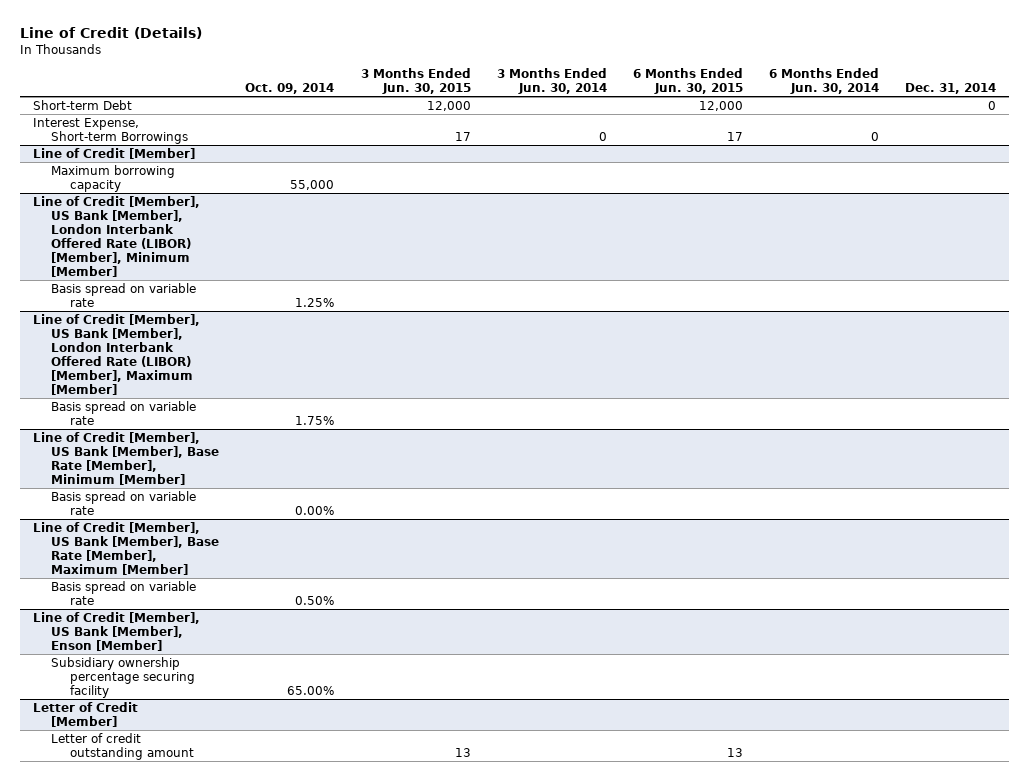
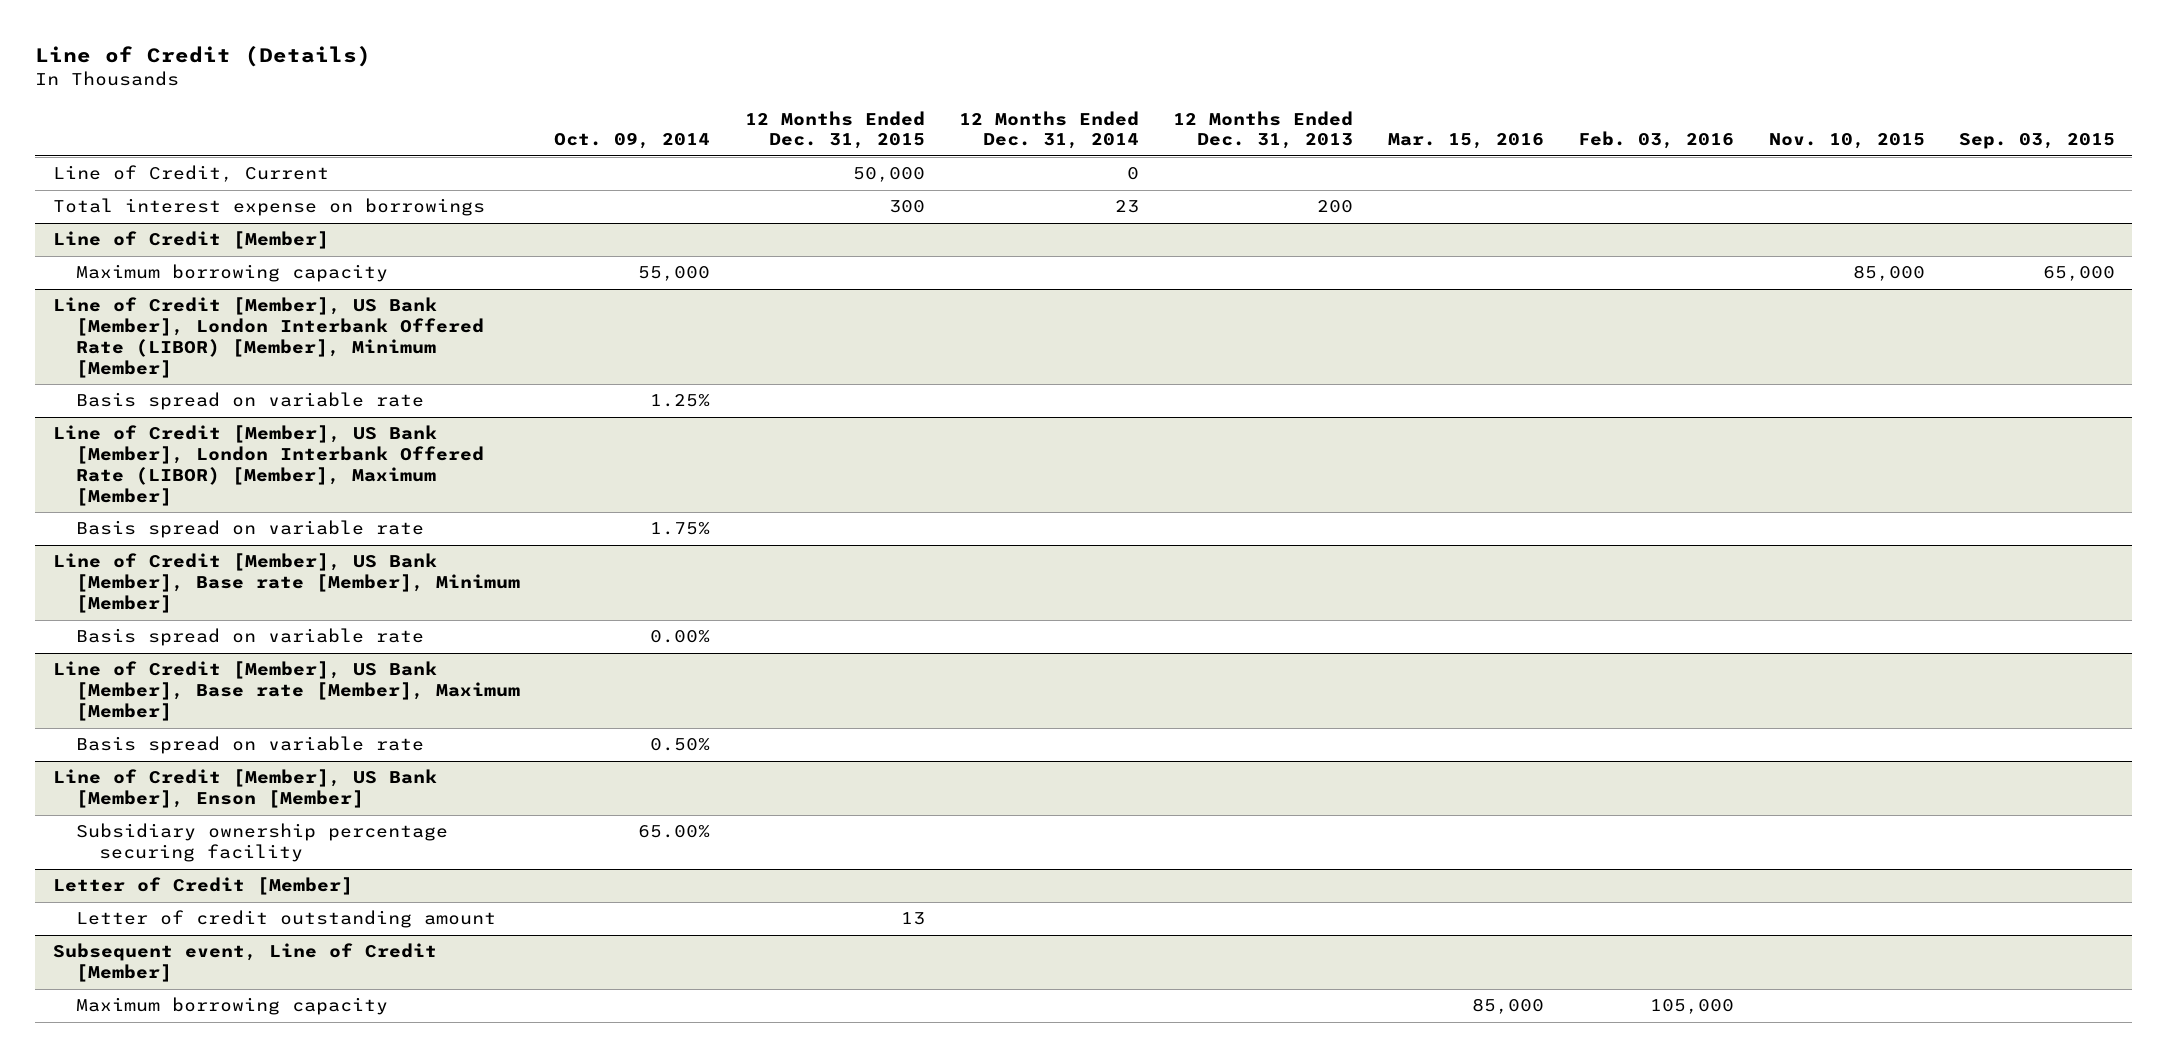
- | Oct. 09, 2014 | 3 Months Ended Jun. 30, 2015 | 3 Months Ended Jun. 30, 2014 | 6 Months Ended Jun. 30, 2015 | 6 Months Ended Jun. 30, 2014 | Dec. 31, 2014
+ | Oct. 09, 2014 | 12 Months Ended Dec. 31, 2015 | 12 Months Ended Dec. 31, 2014 | 12 Months Ended Dec. 31, 2013 | Mar. 15, 2016 | Feb. 03, 2016 | Nov. 10, 2015 | Sep. 03, 2015
- Short-term Debt | | 12,000 | | 12,000 | | 0
- Interest Expense, Short-term Borrowings | | 17 | 0 | 17 | 0 |
+ Line of Credit, Current | | 50,000 | 0 | | | | |
+ Total interest expense on borrowings | | 300 | 23 | 200 | | | |
- Line of Credit [Member], US Bank [Member], Base Rate [Member], Minimum [Member]
+ Line of Credit [Member], US Bank [Member], Base rate [Member], Minimum [Member]
- Line of Credit [Member], US Bank [Member], Base Rate [Member], Maximum [Member]
+ Line of Credit [Member], US Bank [Member], Base rate [Member], Maximum [Member]
+ Subsequent event, Line of Credit [Member]
+ Maximum borrowing capacity | | | | | 85,000 | 105,000 | |

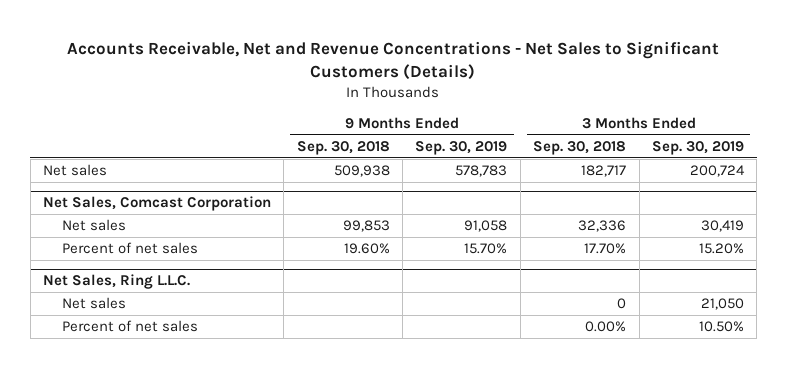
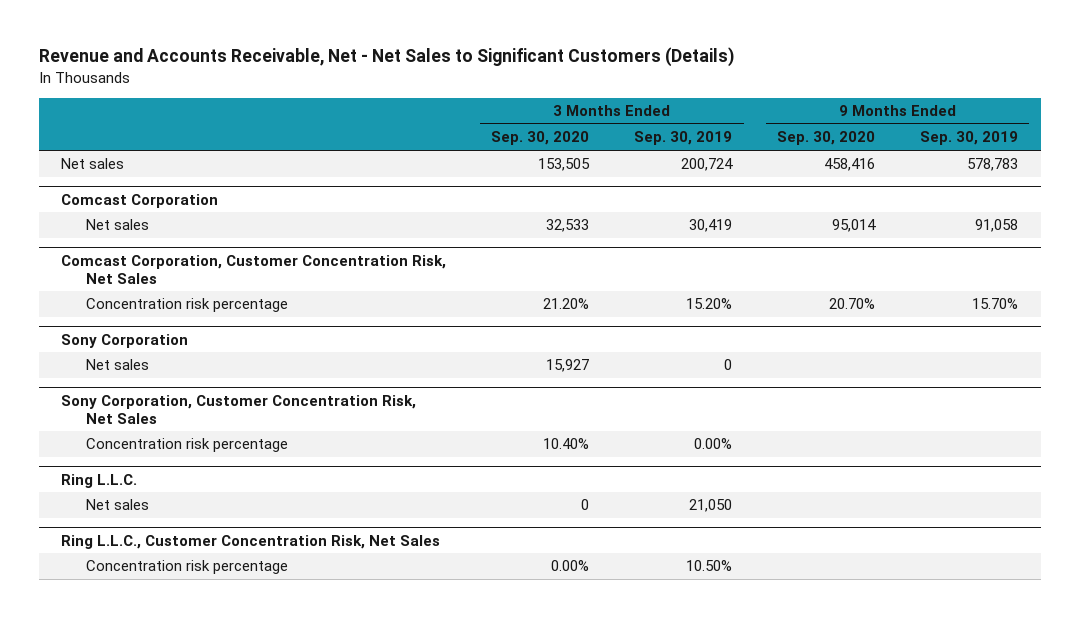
- Accounts Receivable, Net and Revenue Concentrations - Net Sales to Significant Customers (Details)
+ Revenue and Accounts Receivable, Net - Net Sales to Significant Customers (Details)
- | 9 Months Ended Sep. 30, 2018 | 9 Months Ended Sep. 30, 2019 | 3 Months Ended Sep. 30, 2018 | 3 Months Ended Sep. 30, 2019
+ | 3 Months Ended Sep. 30, 2020 | 3 Months Ended Sep. 30, 2019 | 9 Months Ended Sep. 30, 2020 | 9 Months Ended Sep. 30, 2019
- Net Sales, Comcast Corporation
+ Comcast Corporation
- Percent of net sales | 19.60% | 15.70% | 17.70% | 15.20%
- Net Sales, Ring L.L.C.
+ Comcast Corporation, Customer Concentration Risk, Net Sales
+ Concentration risk percentage | 21.20% | 15.20% | 20.70% | 15.70%
+ Sony Corporation
+ Net sales | 15,927 | 0 | |
+ Sony Corporation, Customer Concentration Risk, Net Sales
+ Concentration risk percentage | 10.40% | 0.00% | |
+ Ring L.L.C.
- Percent of net sales | | | 0.00% | 10.50%
+ Ring L.L.C., Customer Concentration Risk, Net Sales
+ Concentration risk percentage | 0.00% | 10.50% | |

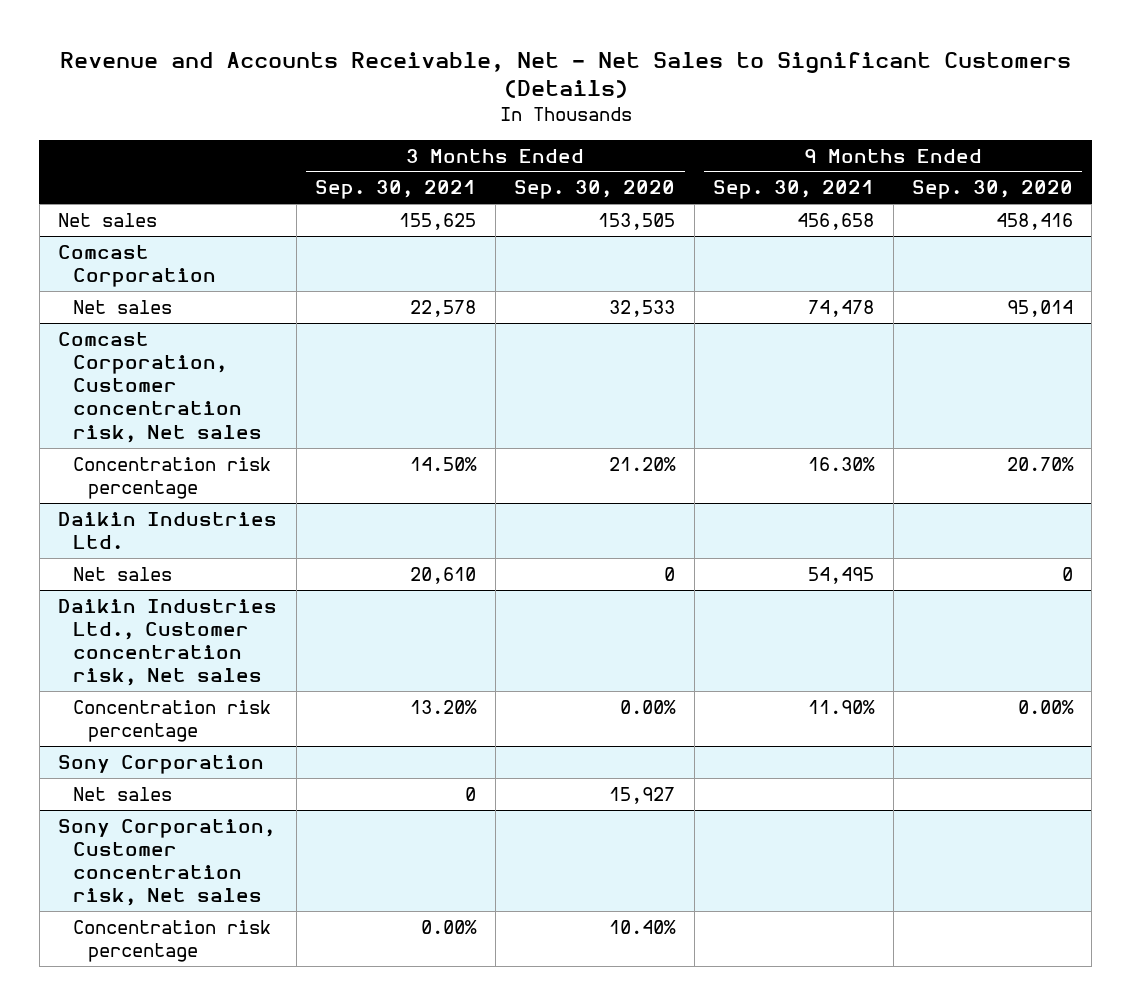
- | 3 Months Ended Sep. 30, 2020 | 3 Months Ended Sep. 30, 2019 | 9 Months Ended Sep. 30, 2020 | 9 Months Ended Sep. 30, 2019
+ | 3 Months Ended Sep. 30, 2021 | 3 Months Ended Sep. 30, 2020 | 9 Months Ended Sep. 30, 2021 | 9 Months Ended Sep. 30, 2020
- Comcast Corporation, Customer Concentration Risk, Net Sales
+ Comcast Corporation, Customer concentration risk, Net sales
+ Daikin Industries Ltd.
+ Net sales | 20,610 | 0 | 54,495 | 0
+ Daikin Industries Ltd., Customer concentration risk, Net sales
+ Concentration risk percentage | 13.20% | 0.00% | 11.90% | 0.00%
- Sony Corporation, Customer Concentration Risk, Net Sales
+ Sony Corporation, Customer concentration risk, Net sales
- Ring L.L.C.
- Net sales | 0 | 21,050 | |
- Ring L.L.C., Customer Concentration Risk, Net Sales
- Concentration risk percentage | 0.00% | 10.50% | |

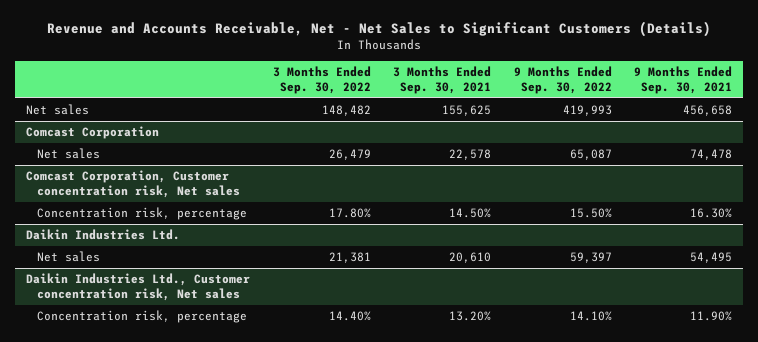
- | 3 Months Ended Sep. 30, 2021 | 3 Months Ended Sep. 30, 2020 | 9 Months Ended Sep. 30, 2021 | 9 Months Ended Sep. 30, 2020
+ | 3 Months Ended Sep. 30, 2022 | 3 Months Ended Sep. 30, 2021 | 9 Months Ended Sep. 30, 2022 | 9 Months Ended Sep. 30, 2021
@ Comcast Corporation, Customer concentration risk, Net sales
- Concentration risk percentage | 14.50% | 21.20% | 16.30% | 20.70%
+ Concentration risk, percentage | 17.80% | 14.50% | 15.50% | 16.30%
@ Daikin Industries Ltd., Customer concentration risk, Net sales
- Concentration risk percentage | 13.20% | 0.00% | 11.90% | 0.00%
- Sony Corporation
- Net sales | 0 | 15,927 | |
- Sony Corporation, Customer concentration risk, Net sales
- Concentration risk percentage | 0.00% | 10.40% | |
@ Daikin Industries Ltd., Customer concentration risk, Net sales
+ Concentration risk, percentage | 14.40% | 13.20% | 14.10% | 11.90%

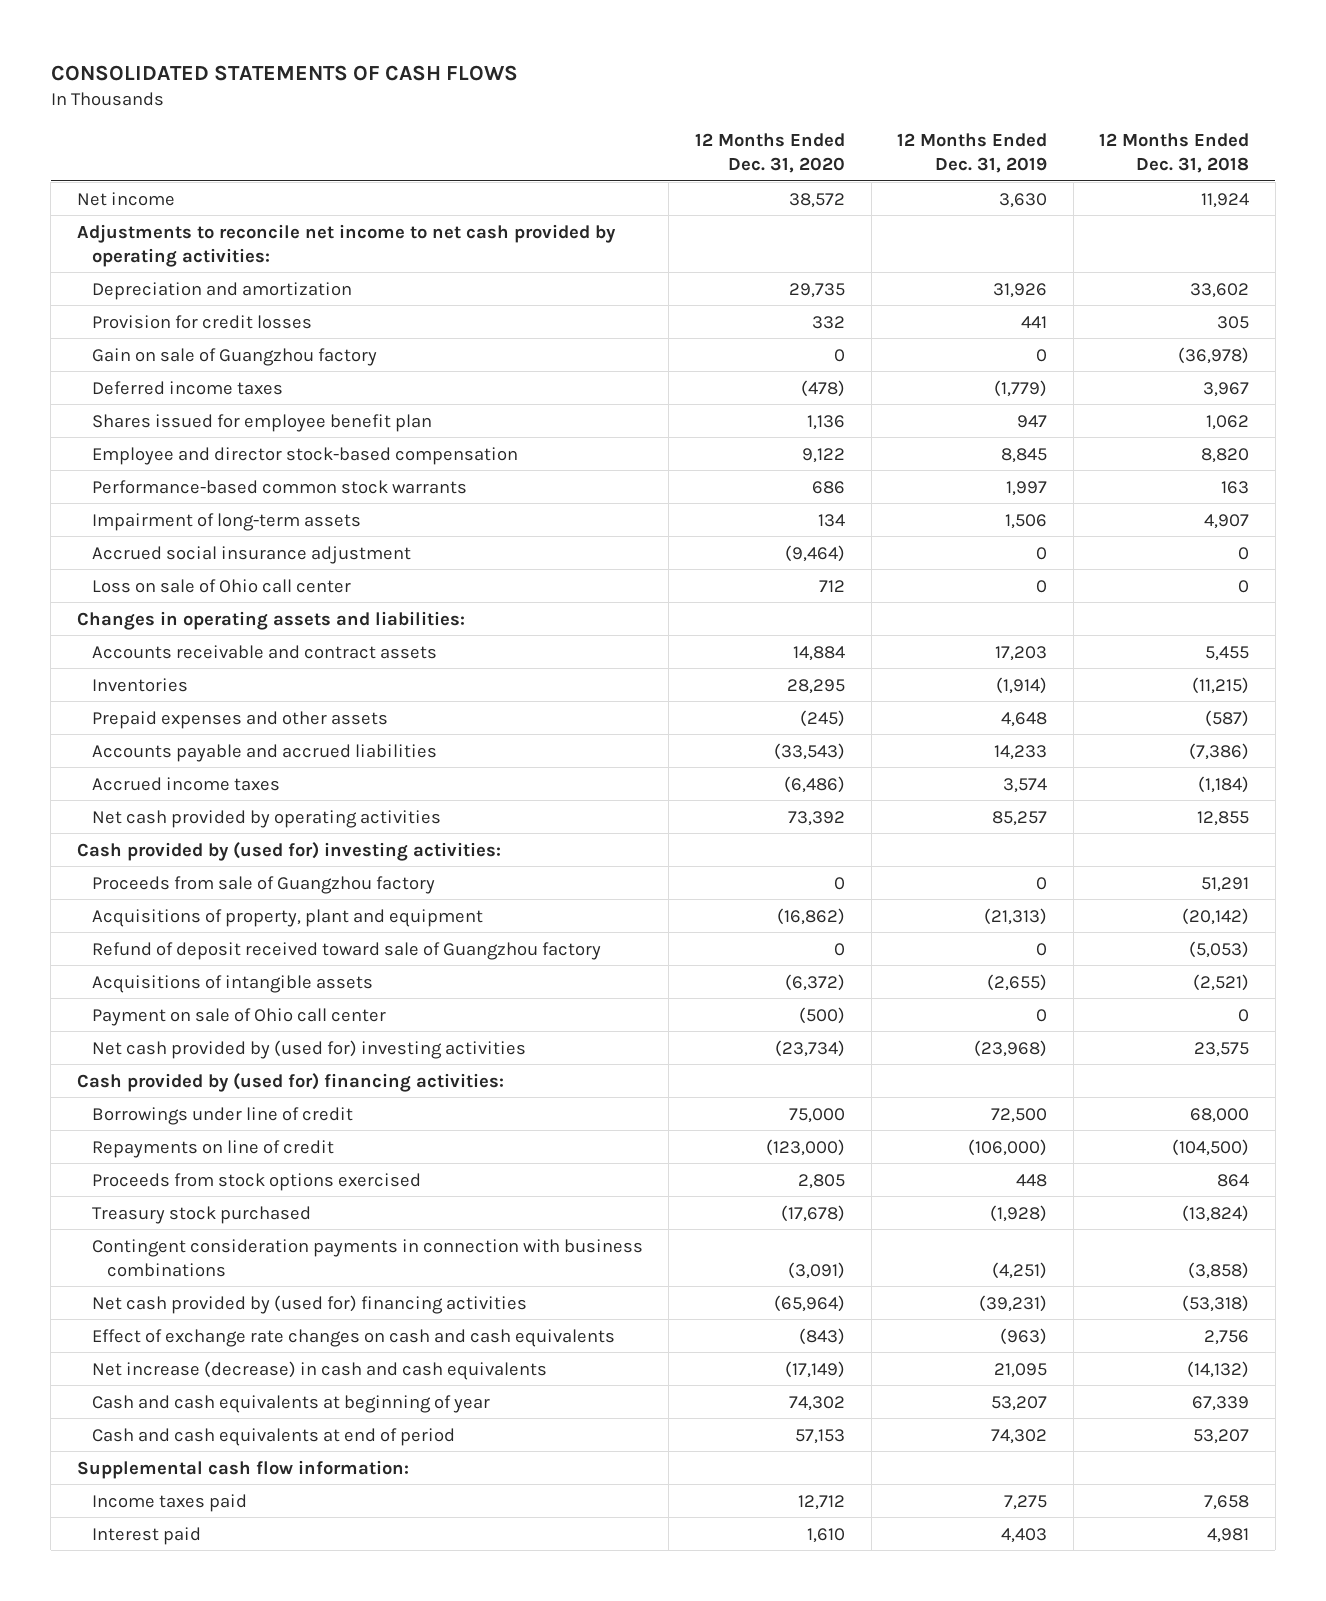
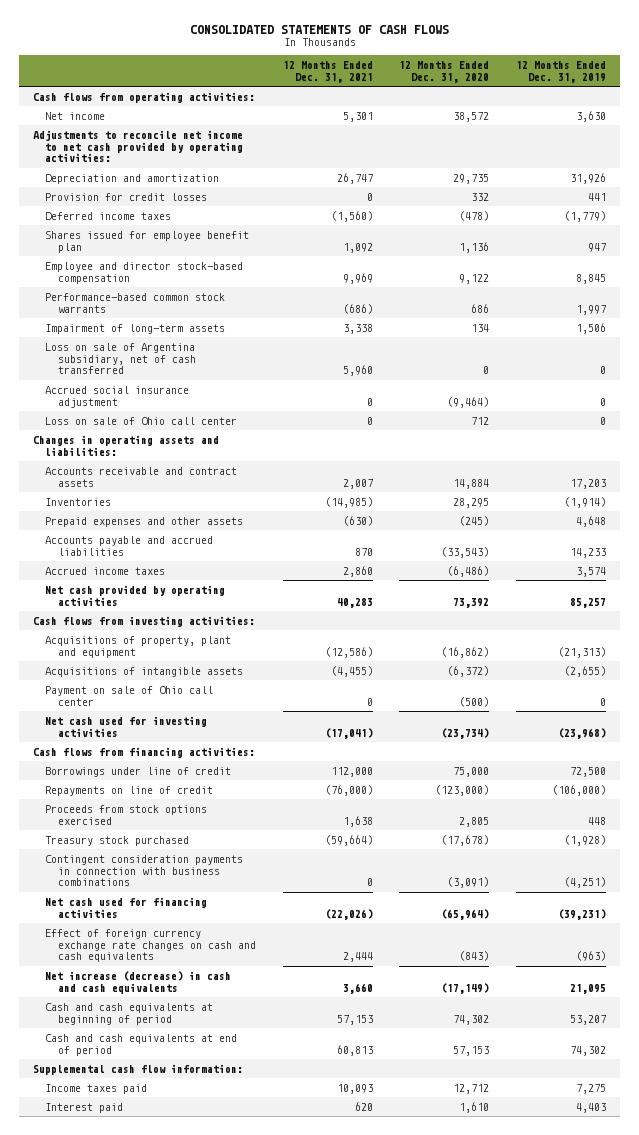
- | 12 Months Ended Dec. 31, 2020 | 12 Months Ended Dec. 31, 2019 | 12 Months Ended Dec. 31, 2018
+ | 12 Months Ended Dec. 31, 2021 | 12 Months Ended Dec. 31, 2020 | 12 Months Ended Dec. 31, 2019
+ Cash flows from operating activities:
- Gain on sale of Guangzhou factory | 0 | 0 | (36,978)
+ Loss on sale of Argentina subsidiary, net of cash transferred | 5,960 | 0 | 0
- Cash provided by (used for) investing activities:
- Proceeds from sale of Guangzhou factory | 0 | 0 | 51,291
+ Cash flows from investing activities:
- Refund of deposit received toward sale of Guangzhou factory | 0 | 0 | (5,053)
- Net cash provided by (used for) investing activities | (23,734) | (23,968) | 23,575
- Cash provided by (used for) financing activities:
+ Net cash used for investing activities | (17,041) | (23,734) | (23,968)
+ Cash flows from financing activities:
- Net cash provided by (used for) financing activities | (65,964) | (39,231) | (53,318)
- Effect of exchange rate changes on cash and cash equivalents | (843) | (963) | 2,756
+ Net cash used for financing activities | (22,026) | (65,964) | (39,231)
+ Effect of foreign currency exchange rate changes on cash and cash equivalents | 2,444 | (843) | (963)
- Cash and cash equivalents at beginning of year | 74,302 | 53,207 | 67,339
+ Cash and cash equivalents at beginning of period | 57,153 | 74,302 | 53,207

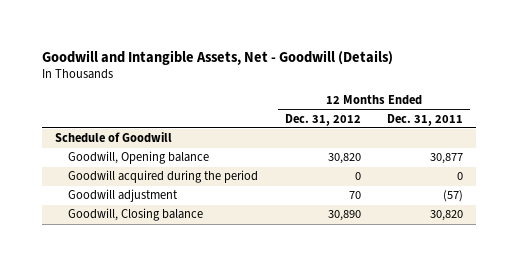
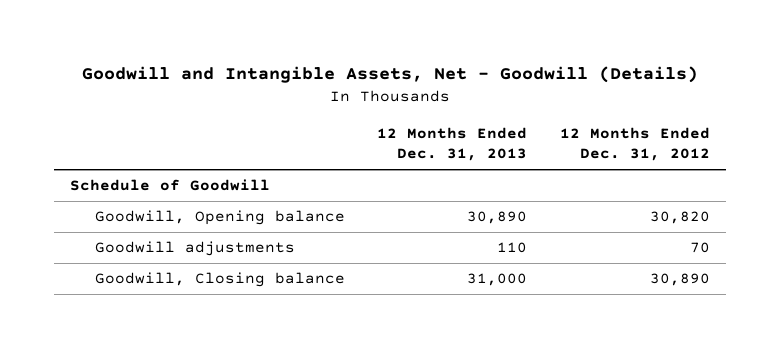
- | 12 Months Ended Dec. 31, 2012 | 12 Months Ended Dec. 31, 2011
+ | 12 Months Ended Dec. 31, 2013 | 12 Months Ended Dec. 31, 2012
- Goodwill acquired during the period | 0 | 0
- Goodwill adjustment | 70 | (57)
+ Goodwill adjustments | 110 | 70

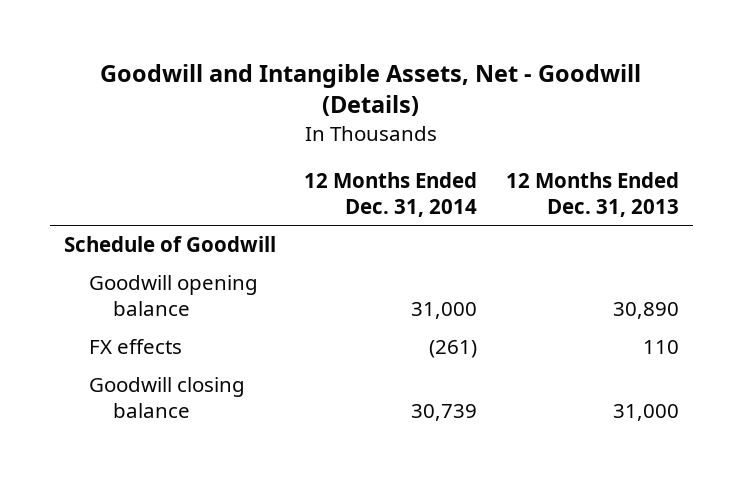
- | 12 Months Ended Dec. 31, 2013 | 12 Months Ended Dec. 31, 2012
+ | 12 Months Ended Dec. 31, 2014 | 12 Months Ended Dec. 31, 2013
- Goodwill, Opening balance | 30,890 | 30,820
- Goodwill adjustments | 110 | 70
- Goodwill, Closing balance | 31,000 | 30,890
+ Goodwill opening balance | 31,000 | 30,890
+ FX effects | (261) | 110
+ Goodwill closing balance | 30,739 | 31,000

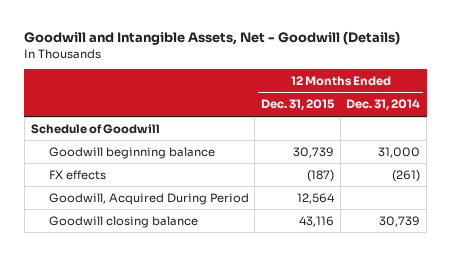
- | 12 Months Ended Dec. 31, 2014 | 12 Months Ended Dec. 31, 2013
+ | 12 Months Ended Dec. 31, 2015 | 12 Months Ended Dec. 31, 2014
- Goodwill opening balance | 31,000 | 30,890
+ Goodwill beginning balance | 30,739 | 31,000
+ Goodwill, Acquired During Period | 12,564 |

